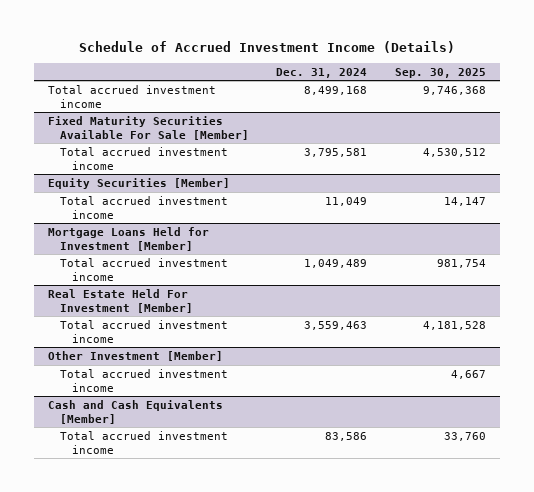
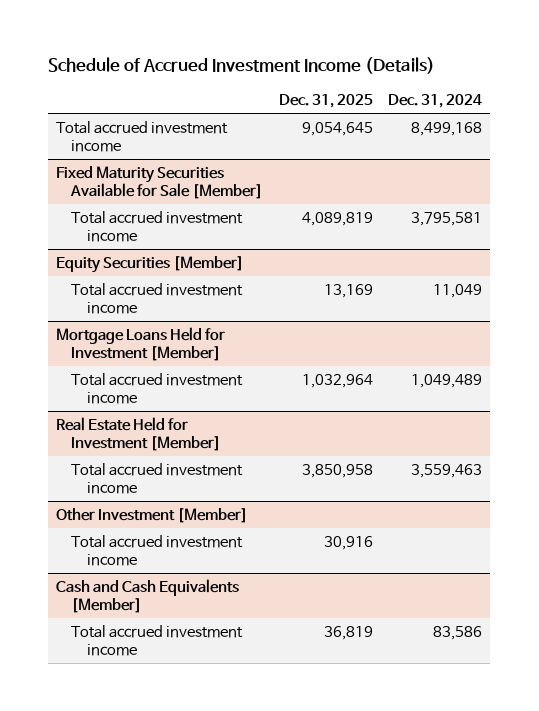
- | Dec. 31, 2024 | Sep. 30, 2025
+ | Dec. 31, 2025 | Dec. 31, 2024
- Fixed Maturity Securities Available For Sale [Member]
+ Fixed Maturity Securities Available for Sale [Member]
- Real Estate Held For Investment [Member]
+ Real Estate Held for Investment [Member]

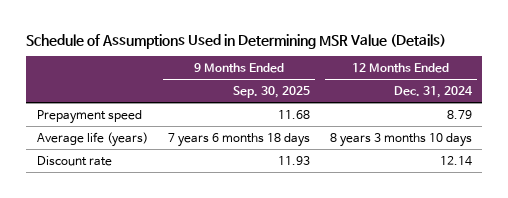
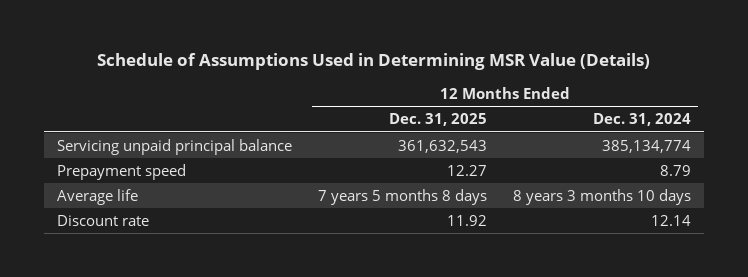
- | 9 Months Ended Sep. 30, 2025 | 12 Months Ended Dec. 31, 2024
+ | 12 Months Ended Dec. 31, 2025 | 12 Months Ended Dec. 31, 2024
+ Servicing unpaid principal balance | 361,632,543 | 385,134,774
- Average life (years) | 7 years 6 months 18 days | 8 years 3 months 10 days
+ Average life | 7 years 5 months 8 days | 8 years 3 months 10 days

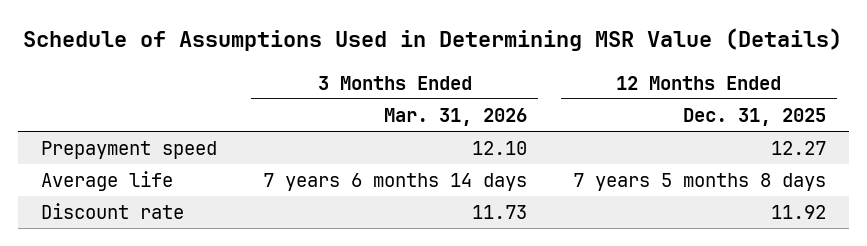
- | 12 Months Ended Dec. 31, 2025 | 12 Months Ended Dec. 31, 2024
+ | 3 Months Ended Mar. 31, 2026 | 12 Months Ended Dec. 31, 2025
- Servicing unpaid principal balance | 361,632,543 | 385,134,774

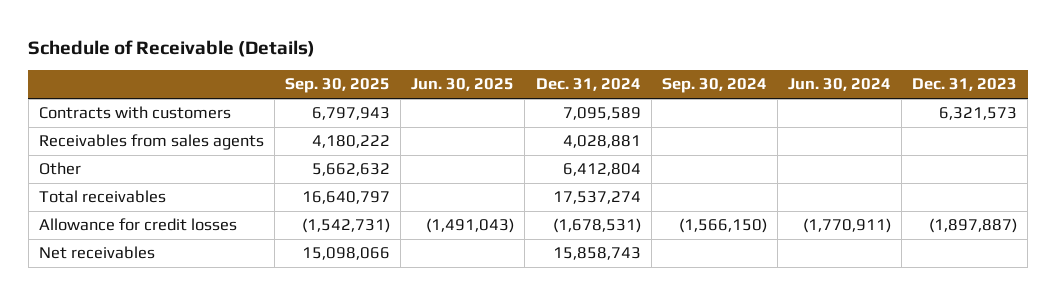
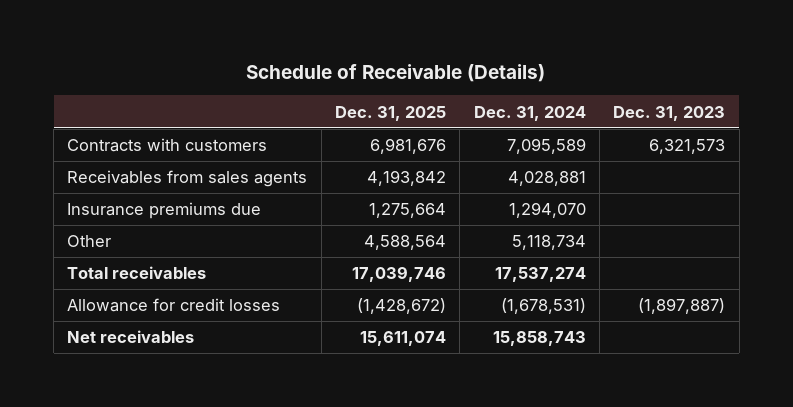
- | Sep. 30, 2025 | Jun. 30, 2025 | Dec. 31, 2024 | Sep. 30, 2024 | Jun. 30, 2024 | Dec. 31, 2023
+ | Dec. 31, 2025 | Dec. 31, 2024 | Dec. 31, 2023
- Other | 5,662,632 | | 6,412,804 | | |
+ Insurance premiums due | 1,275,664 | 1,294,070 |
+ Other | 4,588,564 | 5,118,734 |

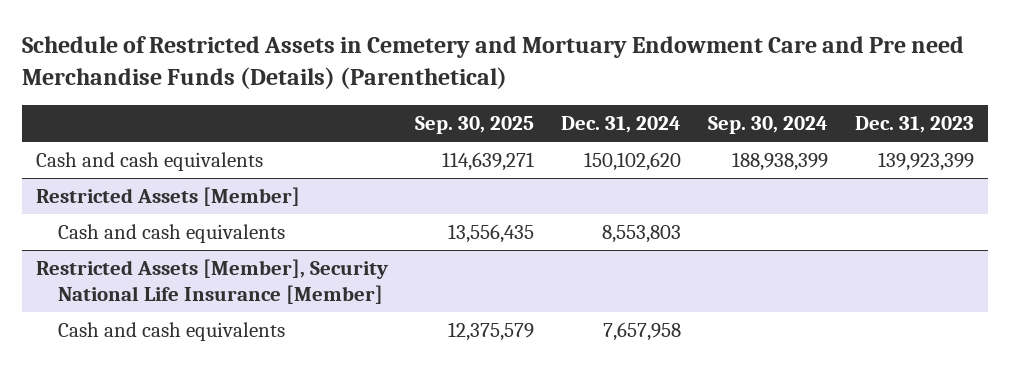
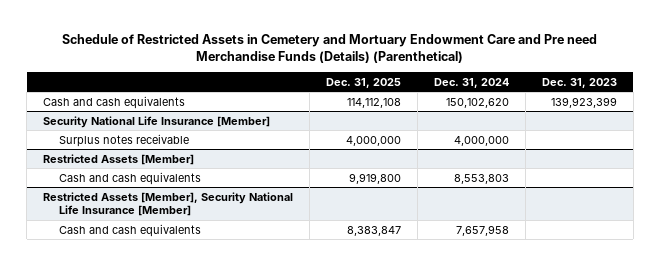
- | Sep. 30, 2025 | Dec. 31, 2024 | Sep. 30, 2024 | Dec. 31, 2023
+ | Dec. 31, 2025 | Dec. 31, 2024 | Dec. 31, 2023
+ Security National Life Insurance [Member]
+ Surplus notes receivable | 4,000,000 | 4,000,000 |

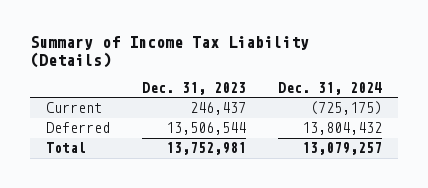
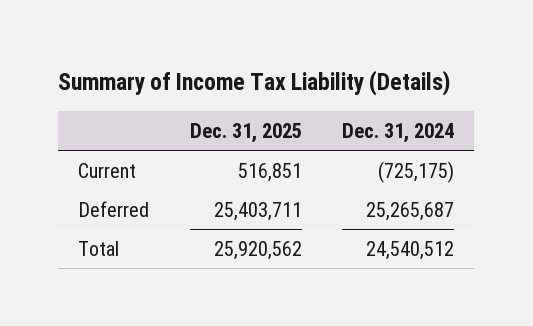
- | Dec. 31, 2023 | Dec. 31, 2024
+ | Dec. 31, 2025 | Dec. 31, 2024
- Deferred | 13,506,544 | 13,804,432
- Total | 13,752,981 | 13,079,257
+ Deferred | 25,403,711 | 25,265,687
+ Total | 25,920,562 | 24,540,512

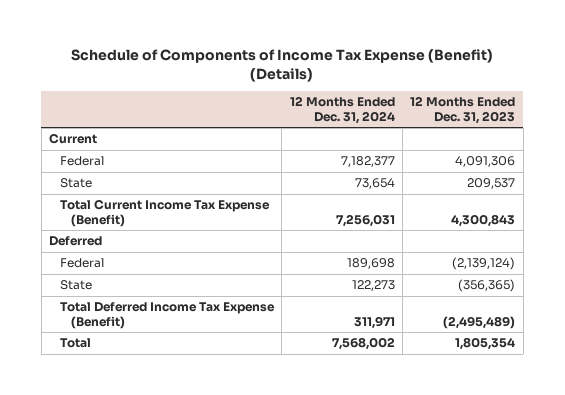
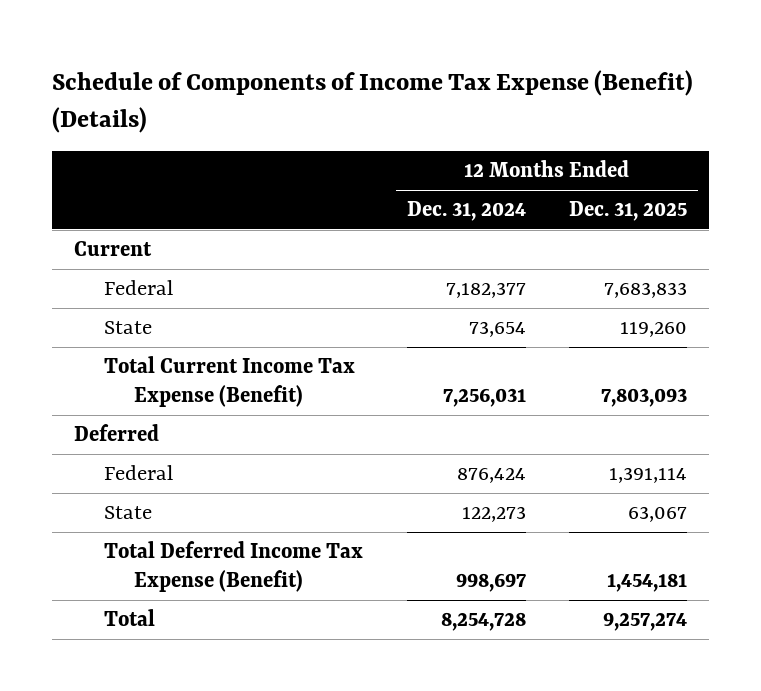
- | 12 Months Ended Dec. 31, 2024 | 12 Months Ended Dec. 31, 2023
+ | 12 Months Ended Dec. 31, 2024 | 12 Months Ended Dec. 31, 2025
- Federal | 189,698 | (2,139,124)
+ Federal | 876,424 | 1,391,114
- Total Deferred Income Tax Expense (Benefit) | 311,971 | (2,495,489)
- Total | 7,568,002 | 1,805,354
+ Total Deferred Income Tax Expense (Benefit) | 998,697 | 1,454,181
+ Total | 8,254,728 | 9,257,274

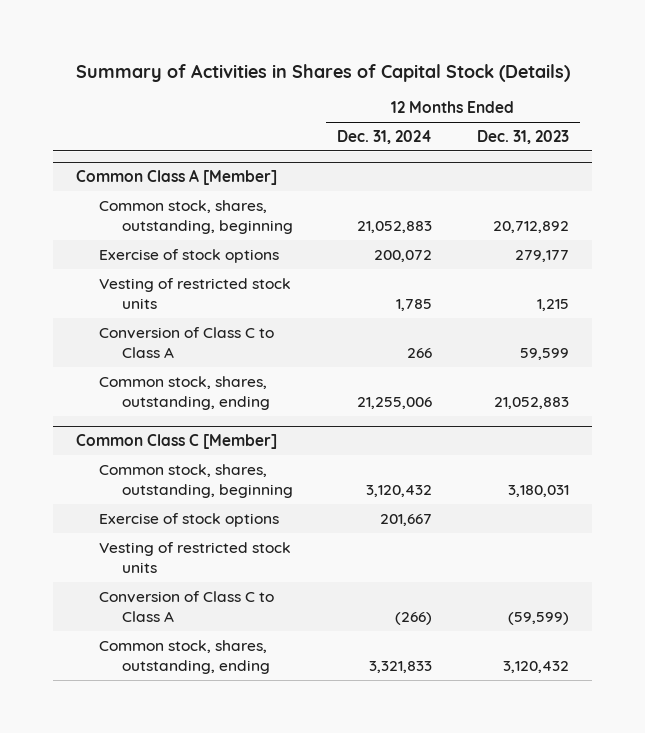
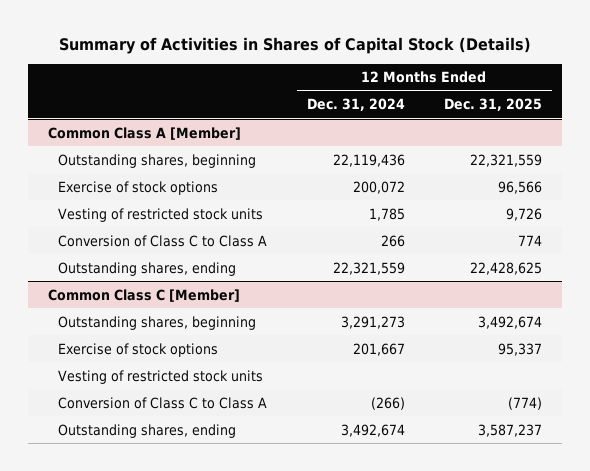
- | 12 Months Ended Dec. 31, 2024 | 12 Months Ended Dec. 31, 2023
+ | 12 Months Ended Dec. 31, 2024 | 12 Months Ended Dec. 31, 2025
@ Common Class A [Member]
- Common stock, shares, outstanding, beginning | 21,052,883 | 20,712,892
+ Outstanding shares, beginning | 22,119,436 | 22,321,559
- Common stock, shares, outstanding, ending | 21,255,006 | 21,052,883
+ Outstanding shares, ending | 22,321,559 | 22,428,625
@ Common Class C [Member]
- Common stock, shares, outstanding, beginning | 3,120,432 | 3,180,031
+ Outstanding shares, beginning | 3,291,273 | 3,492,674
- Common stock, shares, outstanding, ending | 3,321,833 | 3,120,432
+ Outstanding shares, ending | 3,492,674 | 3,587,237

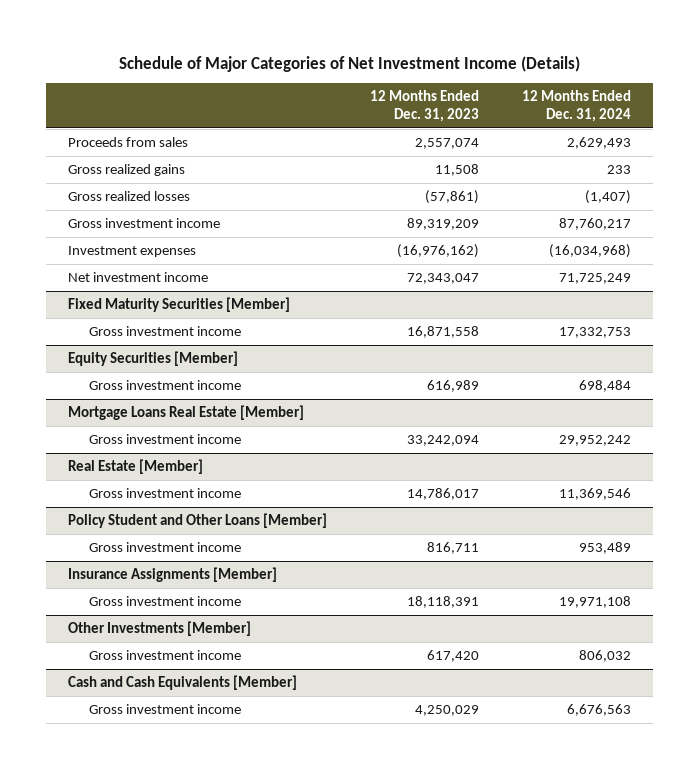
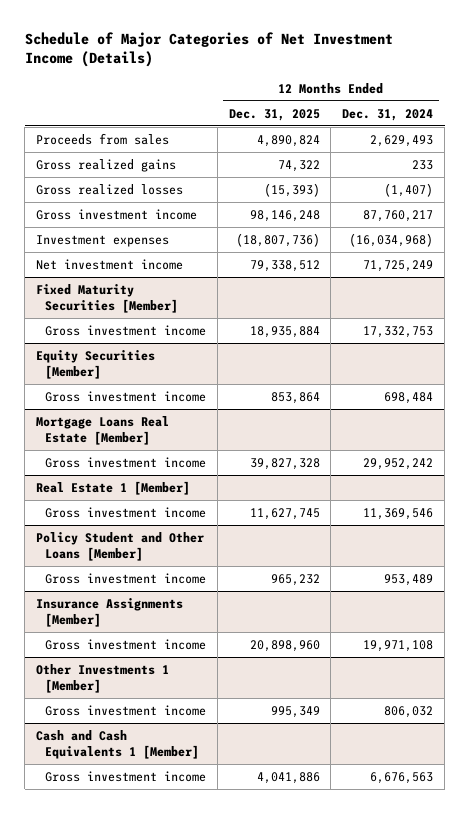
- | 12 Months Ended Dec. 31, 2023 | 12 Months Ended Dec. 31, 2024
+ | 12 Months Ended Dec. 31, 2025 | 12 Months Ended Dec. 31, 2024
- Real Estate [Member]
+ Real Estate 1 [Member]
- Other Investments [Member]
+ Other Investments 1 [Member]
- Cash and Cash Equivalents [Member]
+ Cash and Cash Equivalents 1 [Member]

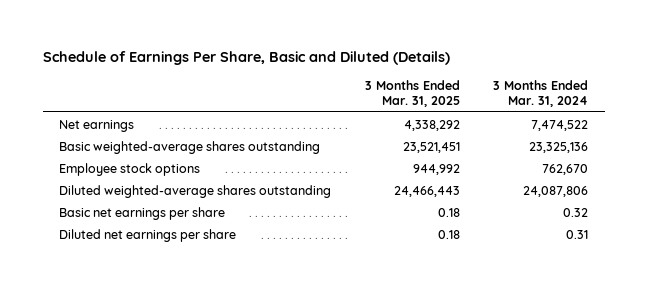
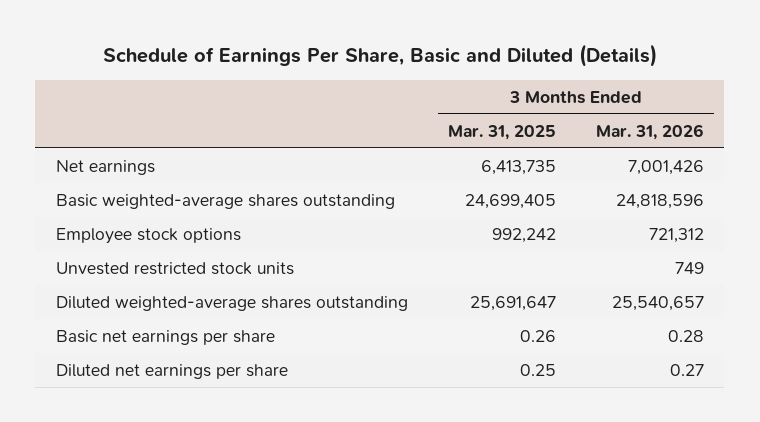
- | 3 Months Ended Mar. 31, 2025 | 3 Months Ended Mar. 31, 2024
+ | 3 Months Ended Mar. 31, 2025 | 3 Months Ended Mar. 31, 2026
- Net earnings | 4,338,292 | 7,474,522
- Basic weighted-average shares outstanding | 23,521,451 | 23,325,136
- Employee stock options | 944,992 | 762,670
- Diluted weighted-average shares outstanding | 24,466,443 | 24,087,806
- Basic net earnings per share | 0.18 | 0.32
- Diluted net earnings per share | 0.18 | 0.31
+ Net earnings | 6,413,735 | 7,001,426
+ Basic weighted-average shares outstanding | 24,699,405 | 24,818,596
+ Employee stock options | 992,242 | 721,312
+ Unvested restricted stock units | | 749
+ Diluted weighted-average shares outstanding | 25,691,647 | 25,540,657
+ Basic net earnings per share | 0.26 | 0.28
+ Diluted net earnings per share | 0.25 | 0.27

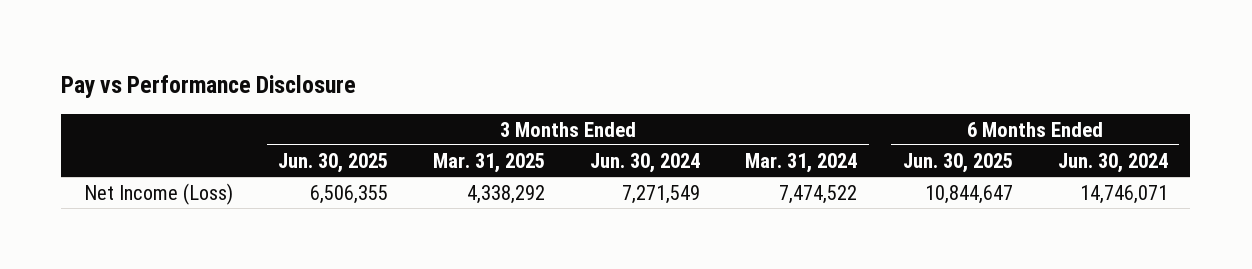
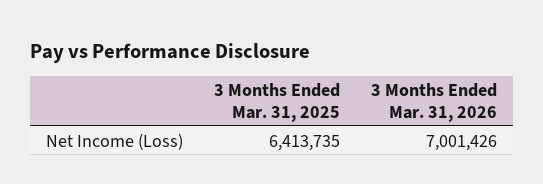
- | 3 Months Ended Jun. 30, 2025 | 3 Months Ended Mar. 31, 2025 | 3 Months Ended Jun. 30, 2024 | 3 Months Ended Mar. 31, 2024 | 6 Months Ended Jun. 30, 2025 | 6 Months Ended Jun. 30, 2024
+ | 3 Months Ended Mar. 31, 2025 | 3 Months Ended Mar. 31, 2026
- Net Income (Loss) | 6,506,355 | 4,338,292 | 7,271,549 | 7,474,522 | 10,844,647 | 14,746,071
+ Net Income (Loss) | 6,413,735 | 7,001,426

